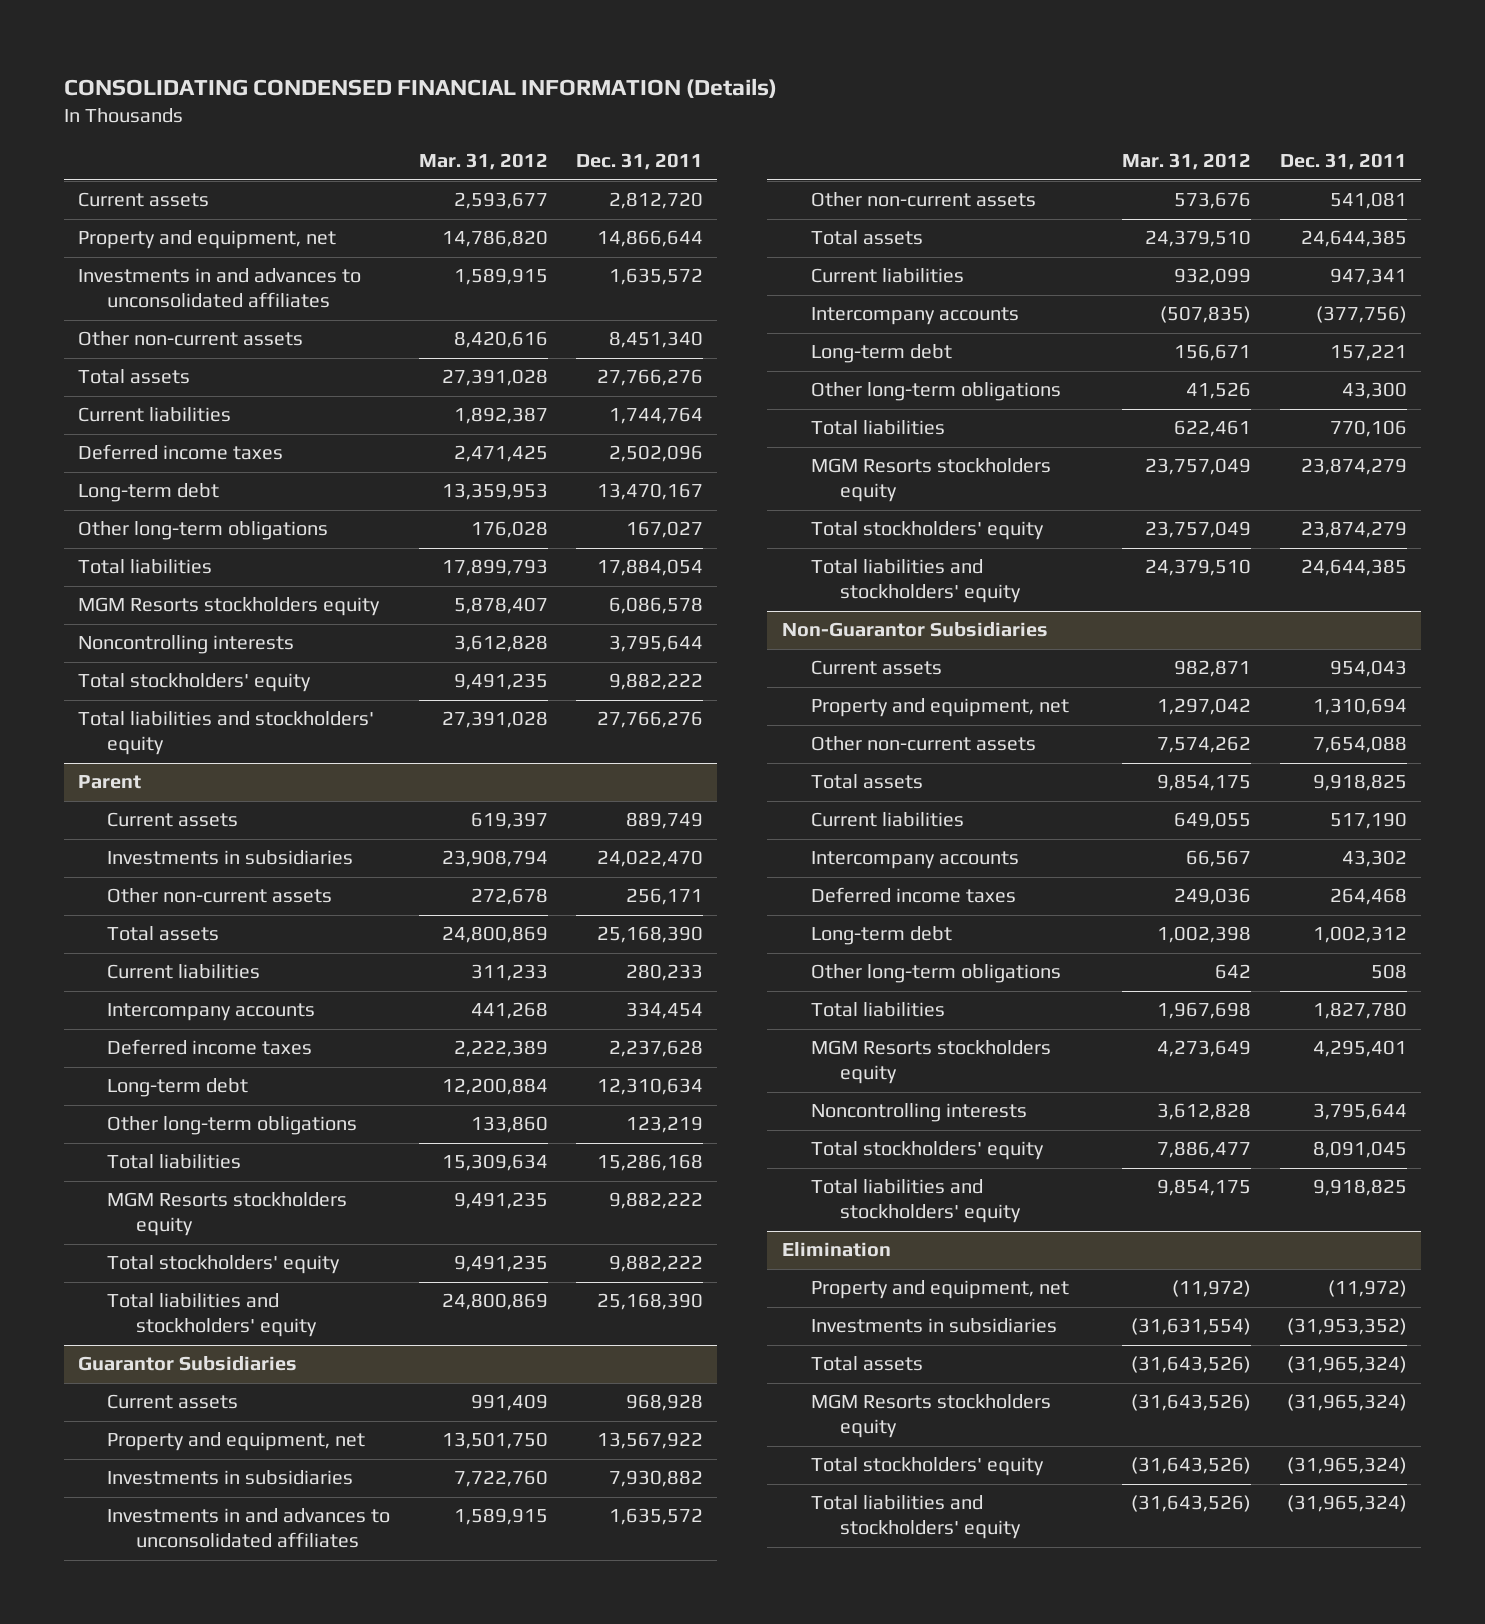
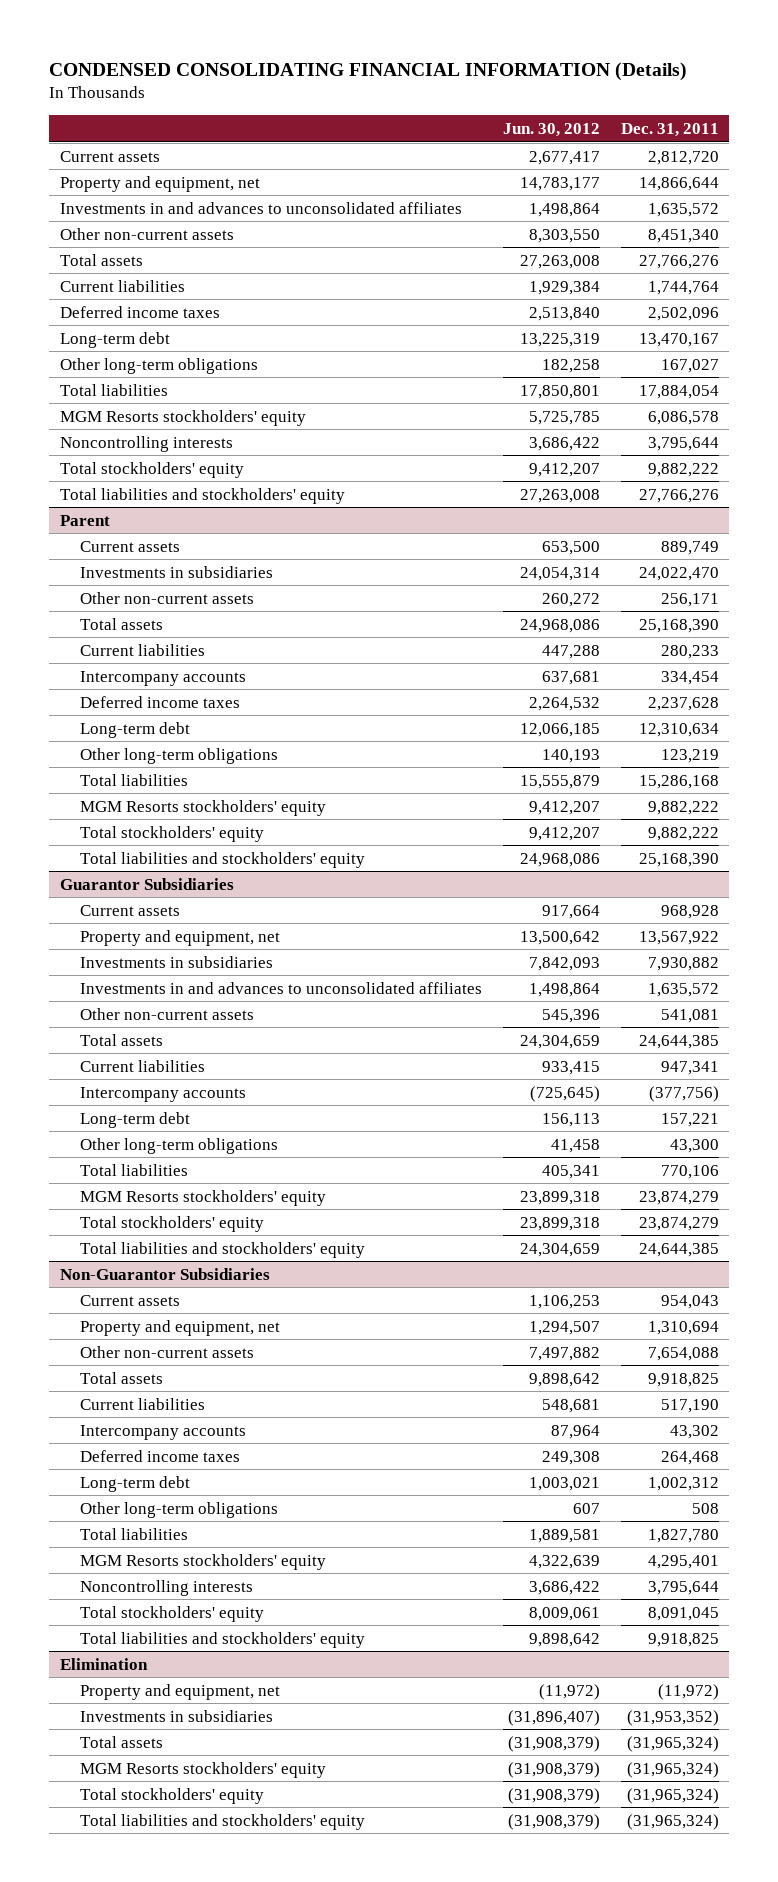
- CONSOLIDATING CONDENSED FINANCIAL INFORMATION (Details)
+ CONDENSED CONSOLIDATING FINANCIAL INFORMATION (Details)
- | Mar. 31, 2012 | Dec. 31, 2011
+ | Jun. 30, 2012 | Dec. 31, 2011
- MGM Resorts stockholders equity | 5,878,407 | 6,086,578
+ MGM Resorts stockholders' equity | 5,725,785 | 6,086,578
@ Parent
- MGM Resorts stockholders equity | 9,491,235 | 9,882,222
+ MGM Resorts stockholders' equity | 9,412,207 | 9,882,222
@ Guarantor Subsidiaries
- MGM Resorts stockholders equity | 23,757,049 | 23,874,279
+ MGM Resorts stockholders' equity | 23,899,318 | 23,874,279
@ Non-Guarantor Subsidiaries
- MGM Resorts stockholders equity | 4,273,649 | 4,295,401
+ MGM Resorts stockholders' equity | 4,322,639 | 4,295,401
@ Elimination
- MGM Resorts stockholders equity | (31,643,526) | (31,965,324)
+ MGM Resorts stockholders' equity | (31,908,379) | (31,965,324)

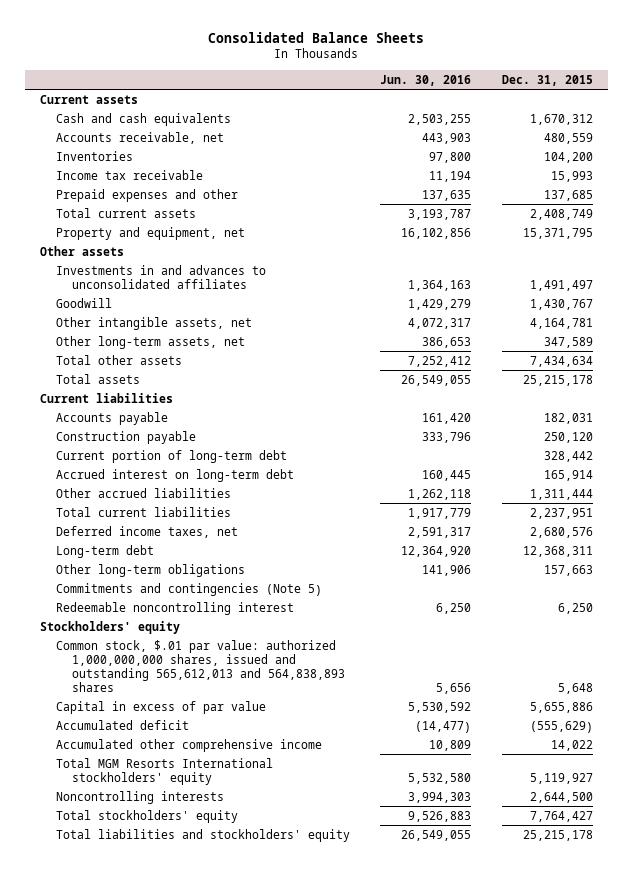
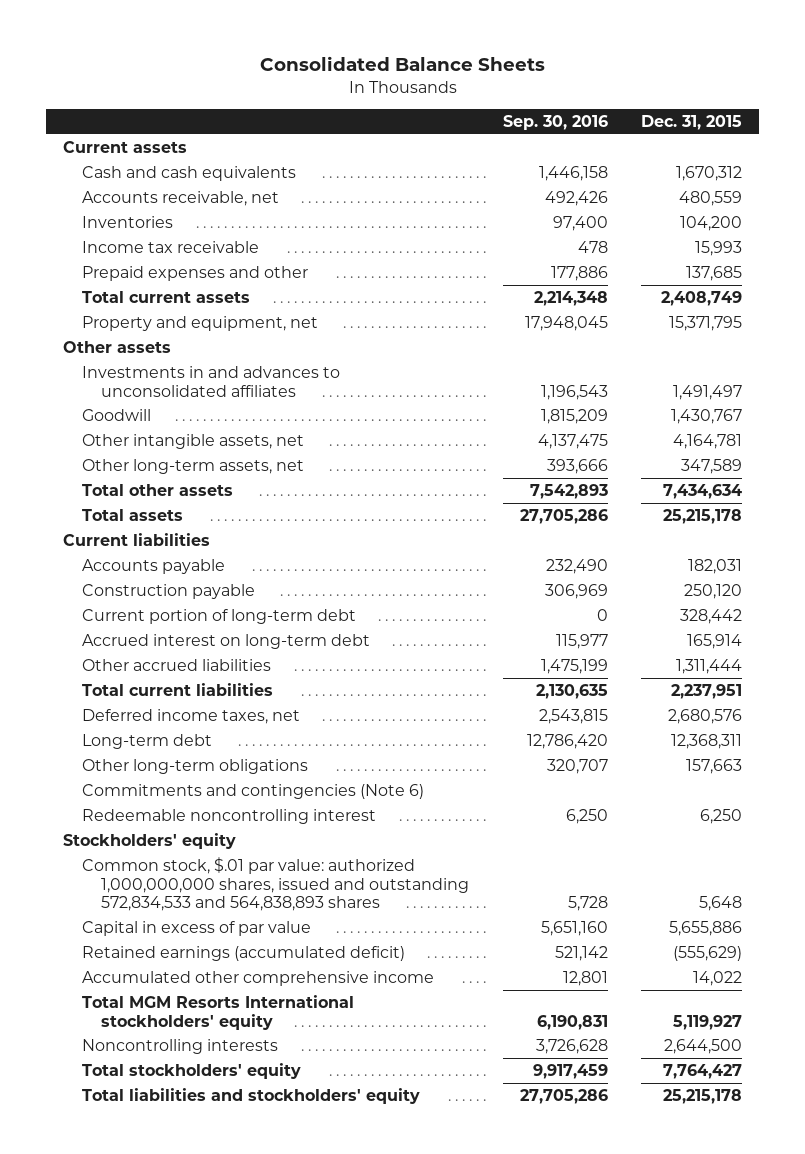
- | Jun. 30, 2016 | Dec. 31, 2015
+ | Sep. 30, 2016 | Dec. 31, 2015
- Commitments and contingencies (Note 5)
+ Commitments and contingencies (Note 6)
- Common stock, $.01 par value: authorized 1,000,000,000 shares, issued and outstanding 565,612,013 and 564,838,893 shares | 5,656 | 5,648
+ Common stock, $.01 par value: authorized 1,000,000,000 shares, issued and outstanding 572,834,533 and 564,838,893 shares | 5,728 | 5,648
- Accumulated deficit | (14,477) | (555,629)
+ Retained earnings (accumulated deficit) | 521,142 | (555,629)

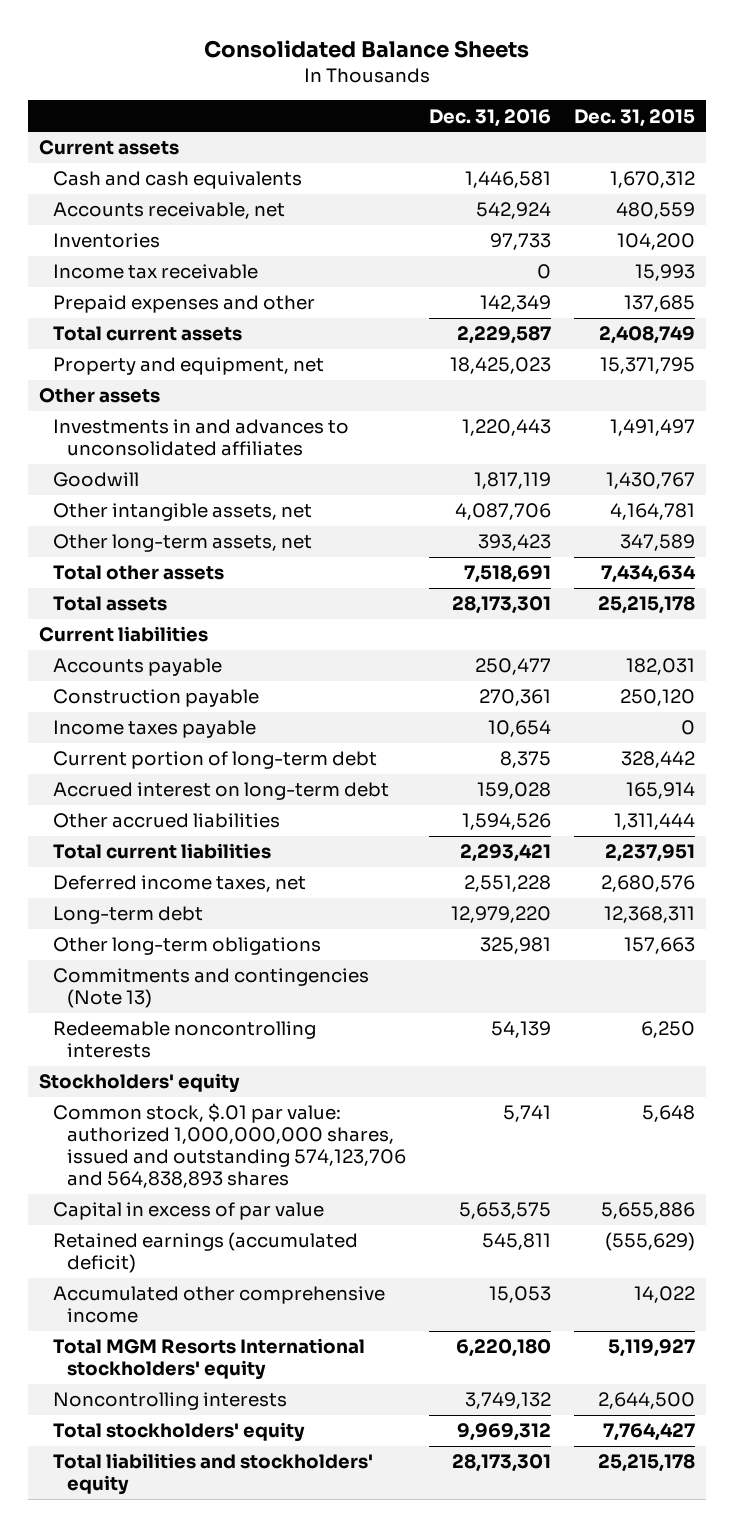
- | Sep. 30, 2016 | Dec. 31, 2015
+ | Dec. 31, 2016 | Dec. 31, 2015
+ Income taxes payable | 10,654 | 0
- Commitments and contingencies (Note 6)
- Redeemable noncontrolling interest | 6,250 | 6,250
+ Commitments and contingencies (Note 13)
+ Redeemable noncontrolling interests | 54,139 | 6,250
- Common stock, $.01 par value: authorized 1,000,000,000 shares, issued and outstanding 572,834,533 and 564,838,893 shares | 5,728 | 5,648
+ Common stock, $.01 par value: authorized 1,000,000,000 shares, issued and outstanding 574,123,706 and 564,838,893 shares | 5,741 | 5,648

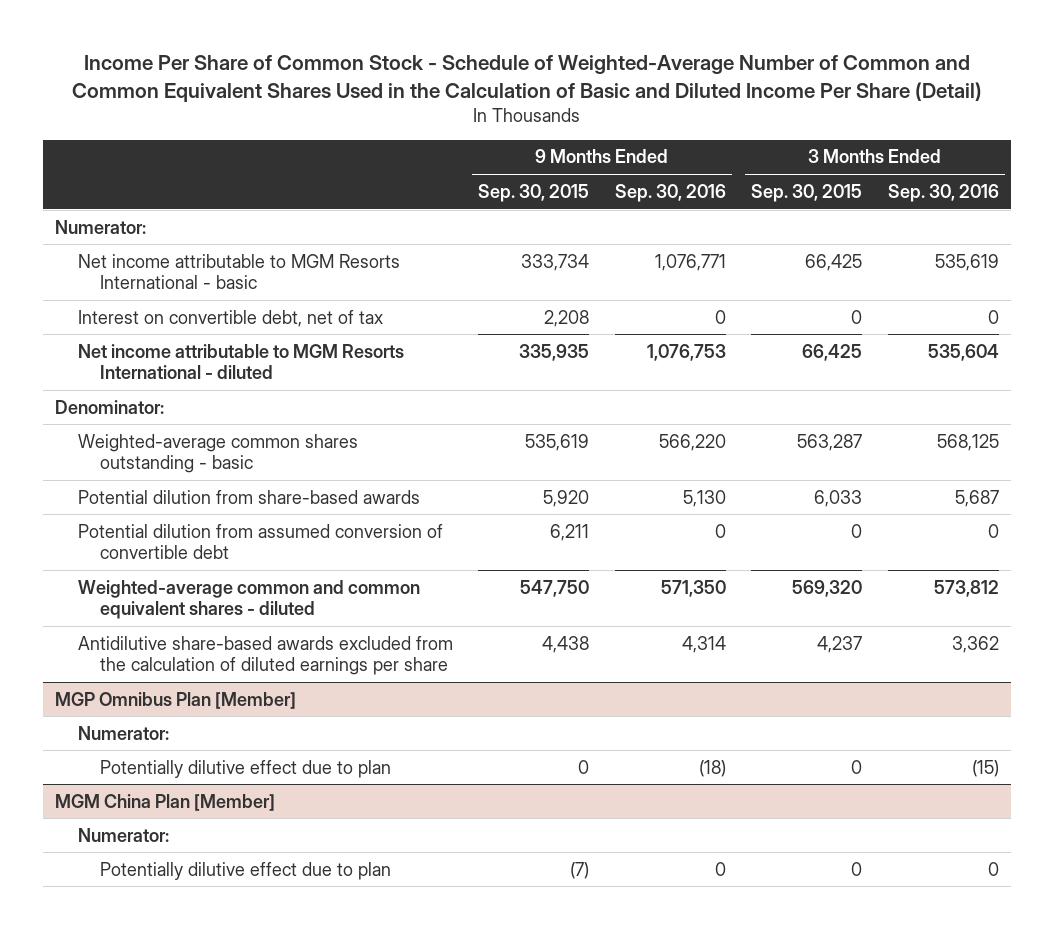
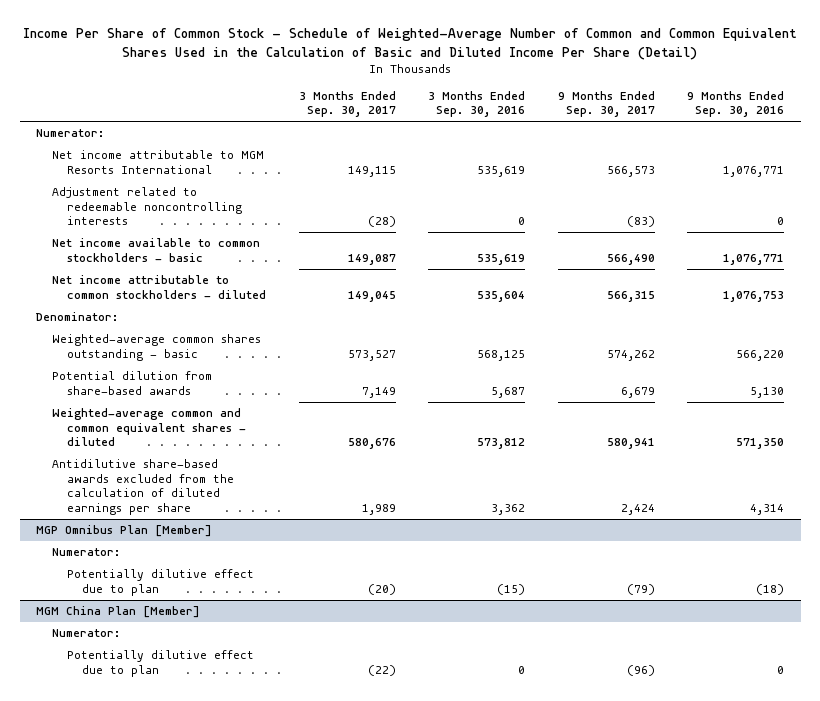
- | 9 Months Ended Sep. 30, 2015 | 9 Months Ended Sep. 30, 2016 | 3 Months Ended Sep. 30, 2015 | 3 Months Ended Sep. 30, 2016
+ | 3 Months Ended Sep. 30, 2017 | 3 Months Ended Sep. 30, 2016 | 9 Months Ended Sep. 30, 2017 | 9 Months Ended Sep. 30, 2016
- Net income attributable to MGM Resorts International - basic | 333,734 | 1,076,771 | 66,425 | 535,619
- Interest on convertible debt, net of tax | 2,208 | 0 | 0 | 0
- Net income attributable to MGM Resorts International - diluted | 335,935 | 1,076,753 | 66,425 | 535,604
+ Net income attributable to MGM Resorts International | 149,115 | 535,619 | 566,573 | 1,076,771
+ Adjustment related to redeemable noncontrolling interests | (28) | 0 | (83) | 0
+ Net income available to common stockholders - basic | 149,087 | 535,619 | 566,490 | 1,076,771
+ Net income attributable to common stockholders - diluted | 149,045 | 535,604 | 566,315 | 1,076,753
- Potential dilution from assumed conversion of convertible debt | 6,211 | 0 | 0 | 0

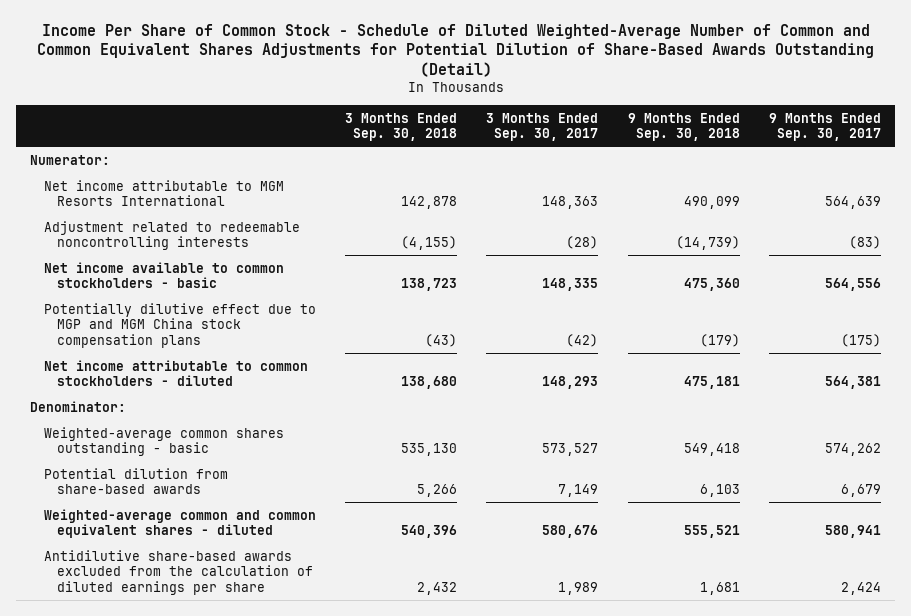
- Income Per Share of Common Stock - Schedule of Weighted-Average Number of Common and Common Equivalent Shares Used in the Calculation of Basic and Diluted Income Per Share (Detail)
+ Income Per Share of Common Stock - Schedule of Diluted Weighted-Average Number of Common and Common Equivalent Shares Adjustments for Potential Dilution of Share-Based Awards Outstanding (Detail)
- | 3 Months Ended Sep. 30, 2017 | 3 Months Ended Sep. 30, 2016 | 9 Months Ended Sep. 30, 2017 | 9 Months Ended Sep. 30, 2016
+ | 3 Months Ended Sep. 30, 2018 | 3 Months Ended Sep. 30, 2017 | 9 Months Ended Sep. 30, 2018 | 9 Months Ended Sep. 30, 2017
- Net income attributable to MGM Resorts International | 149,115 | 535,619 | 566,573 | 1,076,771
+ Net income attributable to MGM Resorts International | 142,878 | 148,363 | 490,099 | 564,639
- Net income available to common stockholders - basic | 149,087 | 535,619 | 566,490 | 1,076,771
- Net income attributable to common stockholders - diluted | 149,045 | 535,604 | 566,315 | 1,076,753
+ Net income available to common stockholders - basic | 138,723 | 148,335 | 475,360 | 564,556
+ Potentially dilutive effect due to MGP and MGM China stock compensation plans | (43) | (42) | (179) | (175)
+ Net income attributable to common stockholders - diluted | 138,680 | 148,293 | 475,181 | 564,381
- MGP Omnibus Plan [Member]
- Numerator:
- Potentially dilutive effect due to plan | (20) | (15) | (79) | (18)
- MGM China Plan [Member]
- Numerator:
- Potentially dilutive effect due to plan | (22) | 0 | (96) | 0

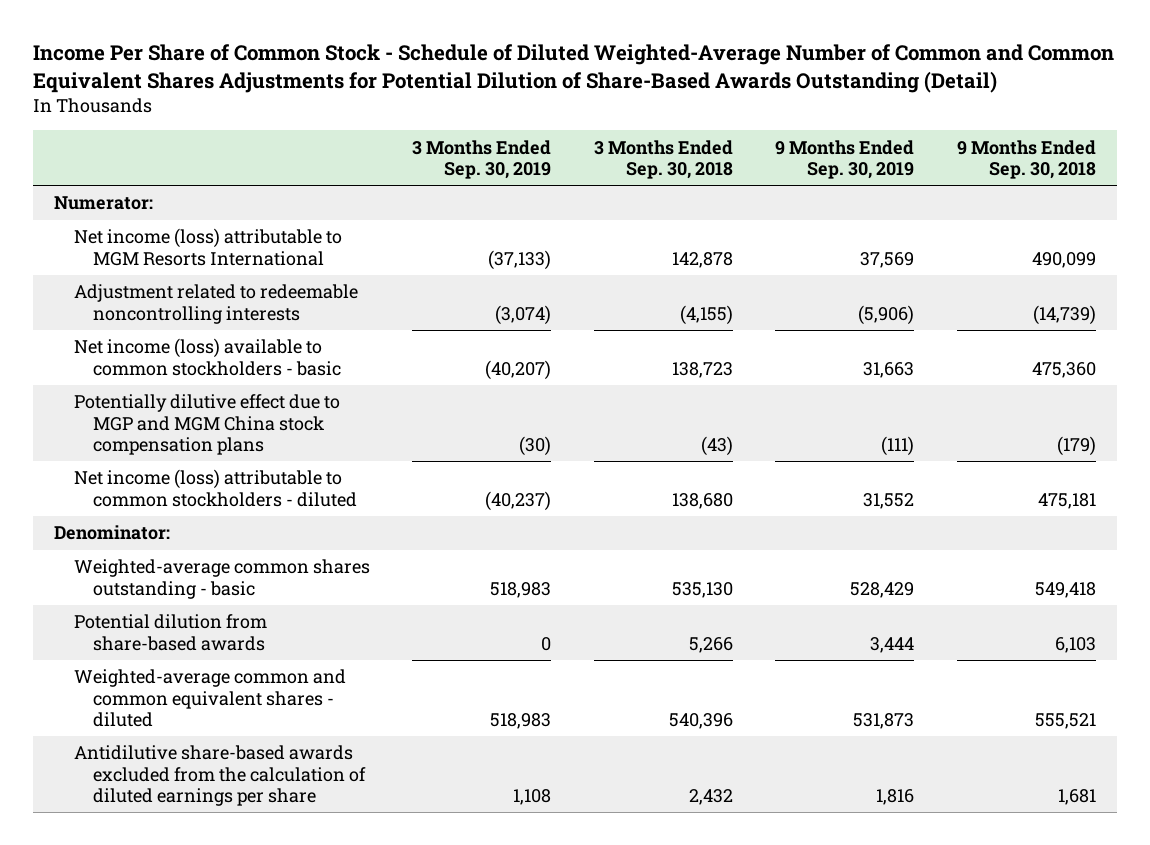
- | 3 Months Ended Sep. 30, 2018 | 3 Months Ended Sep. 30, 2017 | 9 Months Ended Sep. 30, 2018 | 9 Months Ended Sep. 30, 2017
+ | 3 Months Ended Sep. 30, 2019 | 3 Months Ended Sep. 30, 2018 | 9 Months Ended Sep. 30, 2019 | 9 Months Ended Sep. 30, 2018
- Net income attributable to MGM Resorts International | 142,878 | 148,363 | 490,099 | 564,639
+ Net income (loss) attributable to MGM Resorts International | (37,133) | 142,878 | 37,569 | 490,099
- Net income available to common stockholders - basic | 138,723 | 148,335 | 475,360 | 564,556
+ Net income (loss) available to common stockholders - basic | (40,207) | 138,723 | 31,663 | 475,360
- Net income attributable to common stockholders - diluted | 138,680 | 148,293 | 475,181 | 564,381
+ Net income (loss) attributable to common stockholders - diluted | (40,237) | 138,680 | 31,552 | 475,181

